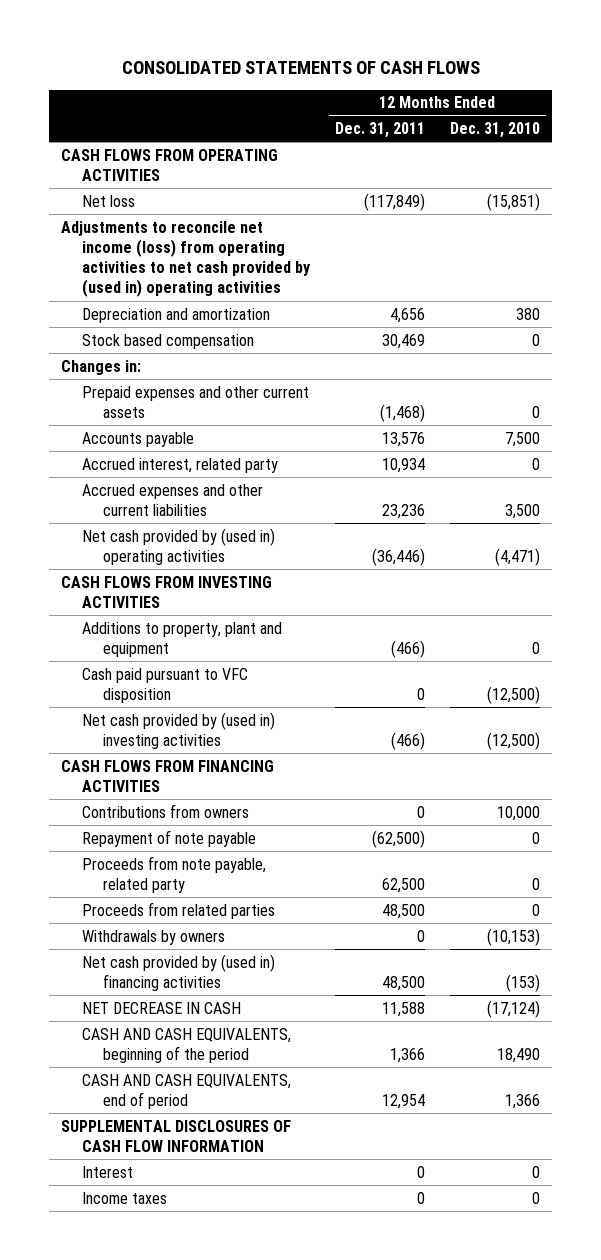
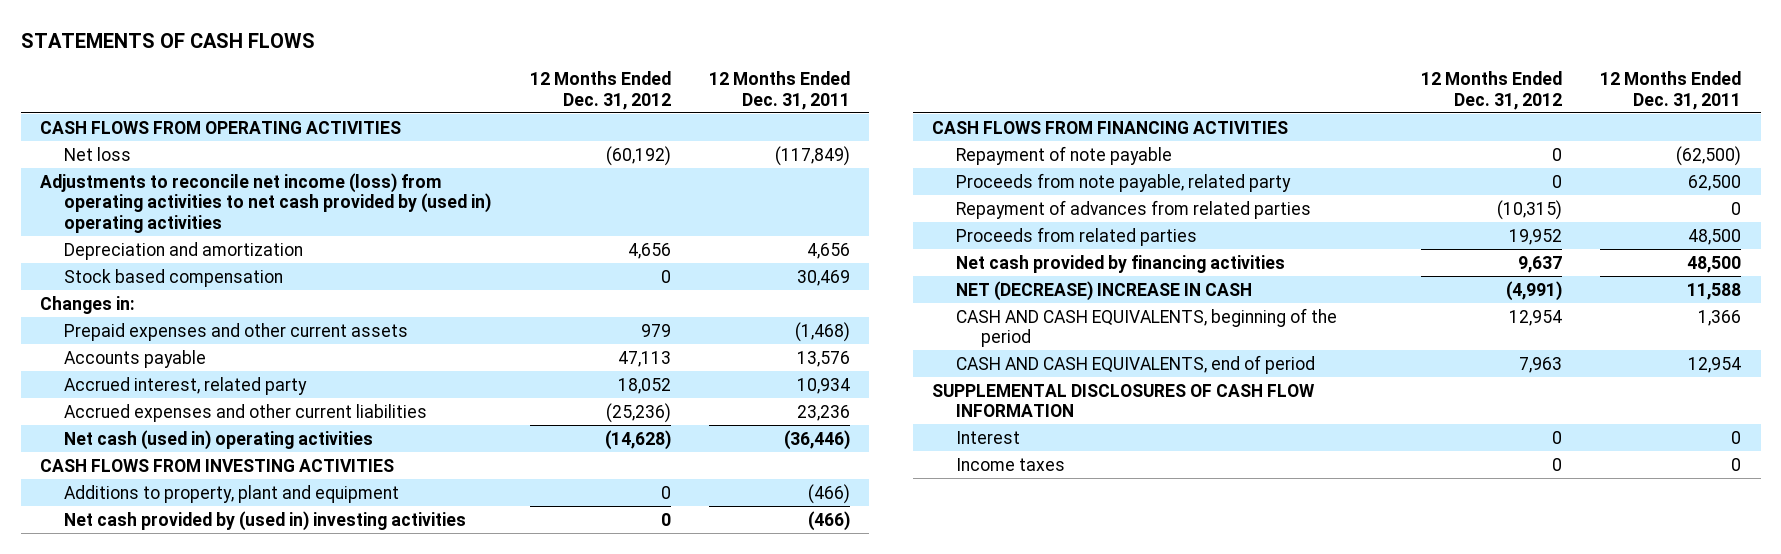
- CONSOLIDATED STATEMENTS OF CASH FLOWS
+ STATEMENTS OF CASH FLOWS
- | 12 Months Ended Dec. 31, 2011 | 12 Months Ended Dec. 31, 2010
+ | 12 Months Ended Dec. 31, 2012 | 12 Months Ended Dec. 31, 2011
- Net cash provided by (used in) operating activities | (36,446) | (4,471)
+ Net cash (used in) operating activities | (14,628) | (36,446)
- Cash paid pursuant to VFC disposition | 0 | (12,500)
- Contributions from owners | 0 | 10,000
+ Repayment of advances from related parties | (10,315) | 0
- Withdrawals by owners | 0 | (10,153)
- Net cash provided by (used in) financing activities | 48,500 | (153)
- NET DECREASE IN CASH | 11,588 | (17,124)
+ Net cash provided by financing activities | 9,637 | 48,500
+ NET (DECREASE) INCREASE IN CASH | (4,991) | 11,588

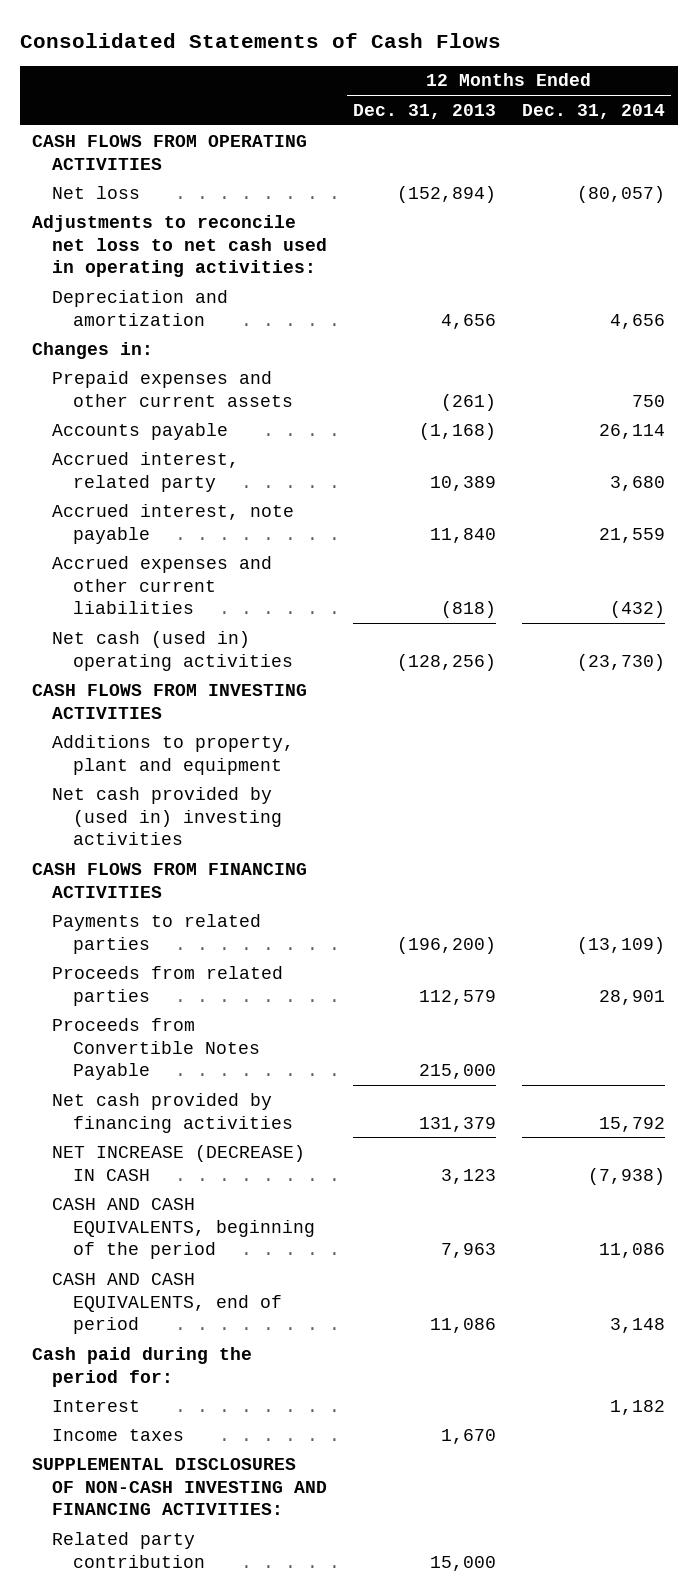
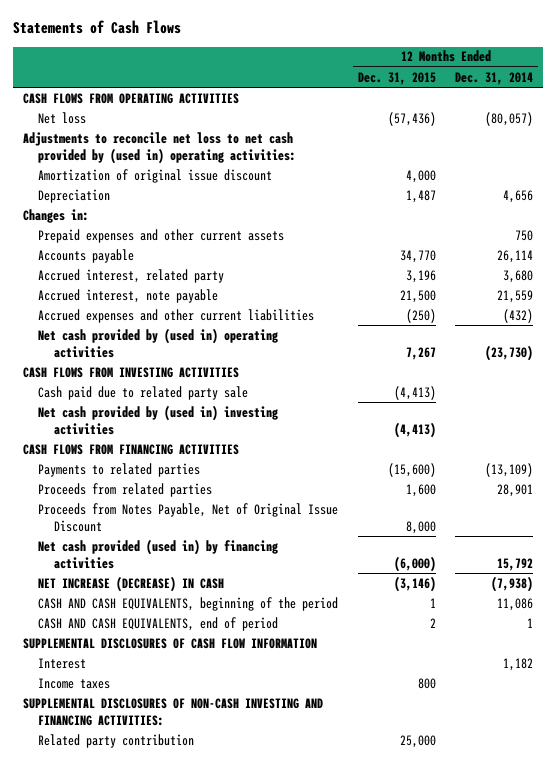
- Consolidated Statements of Cash Flows
+ Statements of Cash Flows
- | 12 Months Ended Dec. 31, 2013 | 12 Months Ended Dec. 31, 2014
+ | 12 Months Ended Dec. 31, 2015 | 12 Months Ended Dec. 31, 2014
- Adjustments to reconcile net loss to net cash used in operating activities:
- Depreciation and amortization | 4,656 | 4,656
+ Adjustments to reconcile net loss to net cash provided by (used in) operating activities:
+ Amortization of original issue discount | 4,000 |
+ Depreciation | 1,487 | 4,656
- Net cash (used in) operating activities | (128,256) | (23,730)
+ Net cash provided by (used in) operating activities | 7,267 | (23,730)
- Additions to property, plant and equipment
+ Cash paid due to related party sale | (4,413) |
- Proceeds from Convertible Notes Payable | 215,000 |
- Net cash provided by financing activities | 131,379 | 15,792
+ Proceeds from Notes Payable, Net of Original Issue Discount | 8,000 |
+ Net cash provided (used in) by financing activities | (6,000) | 15,792
- CASH AND CASH EQUIVALENTS, end of period | 11,086 | 3,148
- Cash paid during the period for:
+ CASH AND CASH EQUIVALENTS, end of period | 2 | 1
+ SUPPLEMENTAL DISCLOSURES OF CASH FLOW INFORMATION

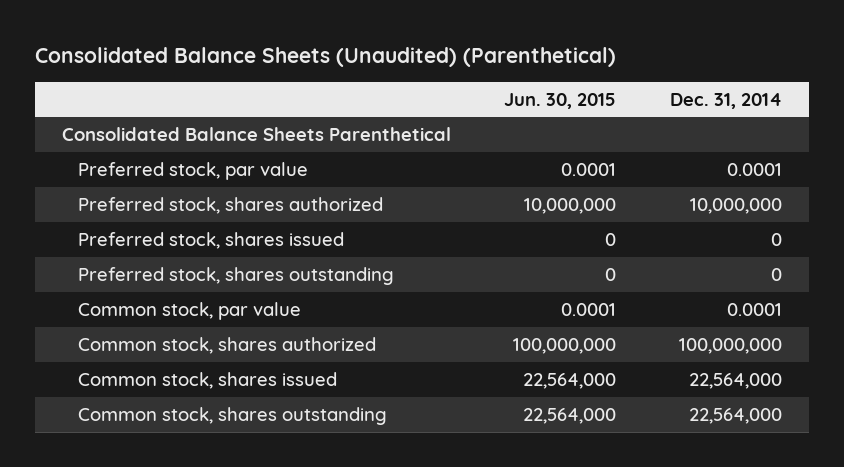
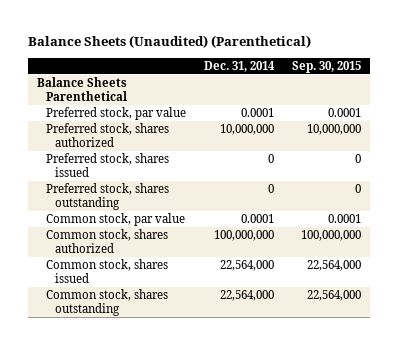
- Consolidated Balance Sheets (Unaudited) (Parenthetical)
+ Balance Sheets (Unaudited) (Parenthetical)
- | Jun. 30, 2015 | Dec. 31, 2014
+ | Dec. 31, 2014 | Sep. 30, 2015
- Consolidated Balance Sheets Parenthetical
+ Balance Sheets Parenthetical

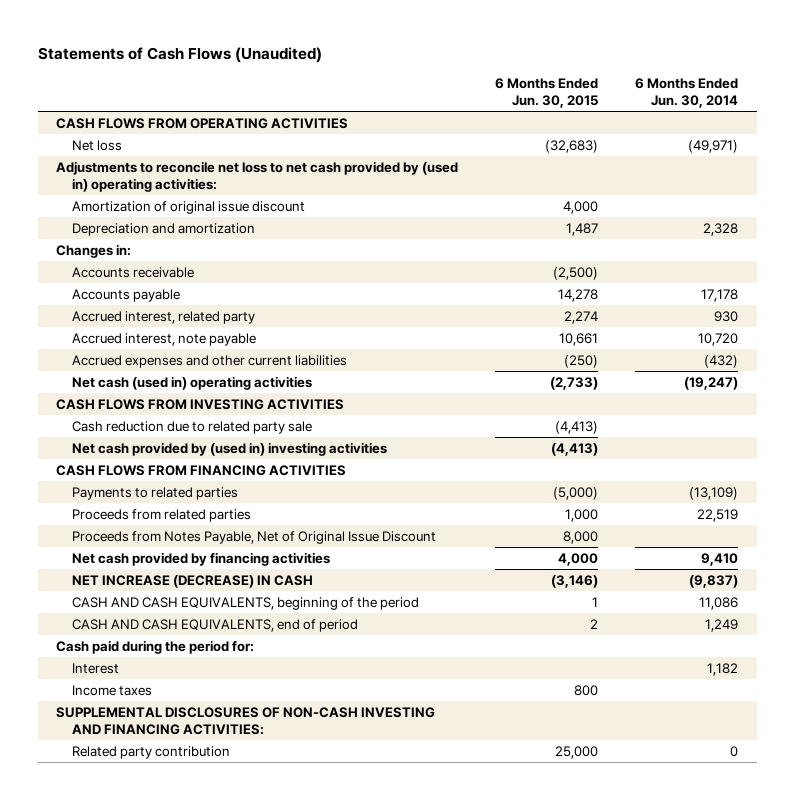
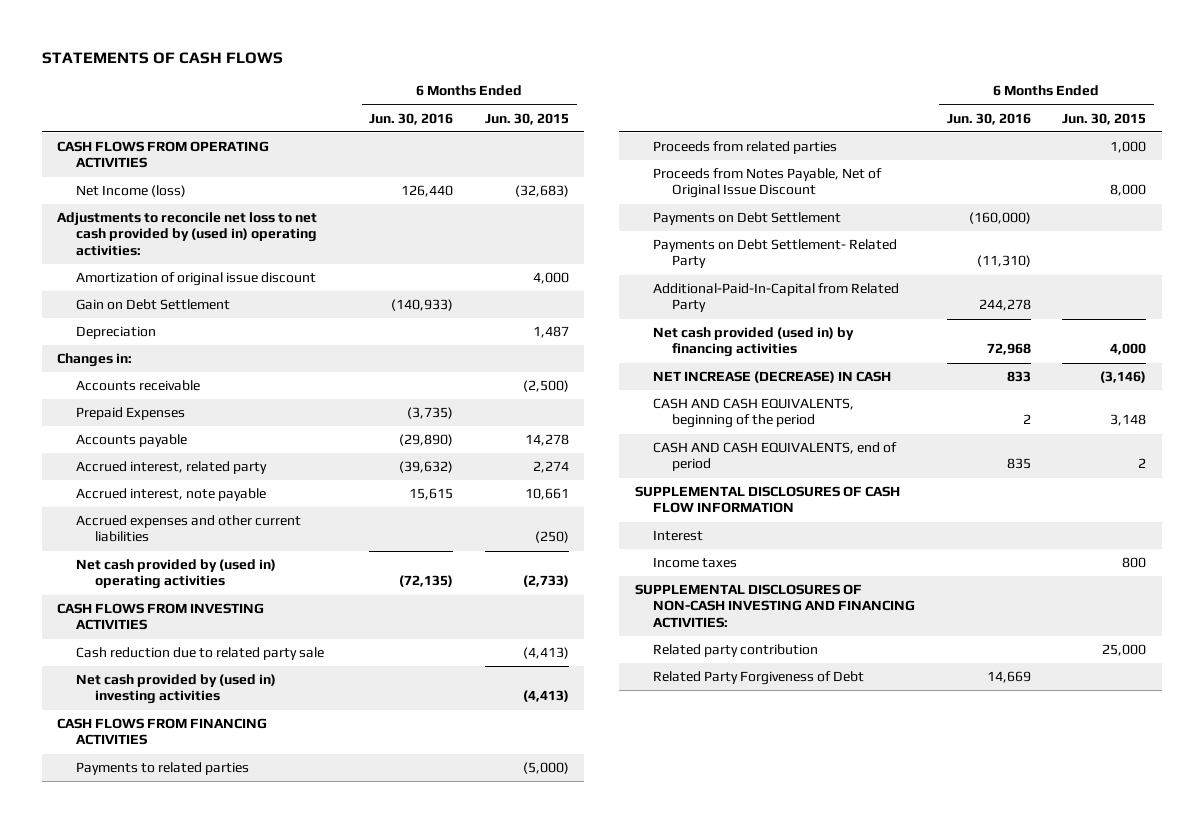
- Statements of Cash Flows (Unaudited)
+ STATEMENTS OF CASH FLOWS
- | 6 Months Ended Jun. 30, 2015 | 6 Months Ended Jun. 30, 2014
+ | 6 Months Ended Jun. 30, 2016 | 6 Months Ended Jun. 30, 2015
- Net loss | (32,683) | (49,971)
+ Net Income (loss) | 126,440 | (32,683)
- Depreciation and amortization | 1,487 | 2,328
+ Gain on Debt Settlement | (140,933) |
+ Depreciation | | 1,487
+ Prepaid Expenses | (3,735) |
- Net cash (used in) operating activities | (2,733) | (19,247)
+ Net cash provided by (used in) operating activities | (72,135) | (2,733)
- Net cash provided by financing activities | 4,000 | 9,410
+ Payments on Debt Settlement | (160,000) |
+ Payments on Debt Settlement- Related Party | (11,310) |
+ Additional-Paid-In-Capital from Related Party | 244,278 |
+ Net cash provided (used in) by financing activities | 72,968 | 4,000
- CASH AND CASH EQUIVALENTS, beginning of the period | 1 | 11,086
+ CASH AND CASH EQUIVALENTS, beginning of the period | 2 | 3,148
- Cash paid during the period for:
+ SUPPLEMENTAL DISCLOSURES OF CASH FLOW INFORMATION
+ Related Party Forgiveness of Debt | 14,669 |

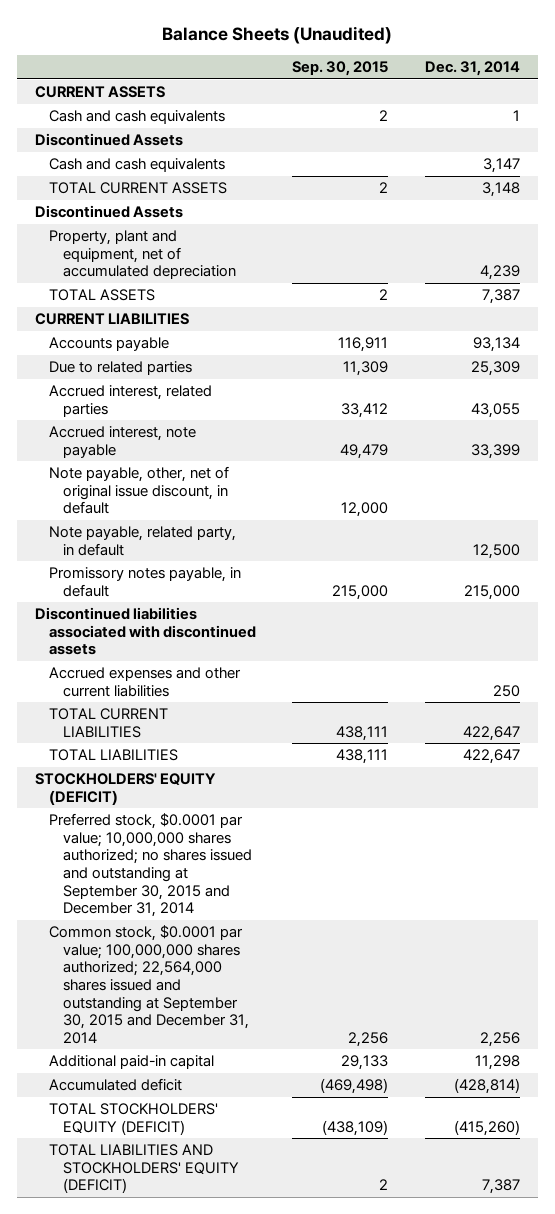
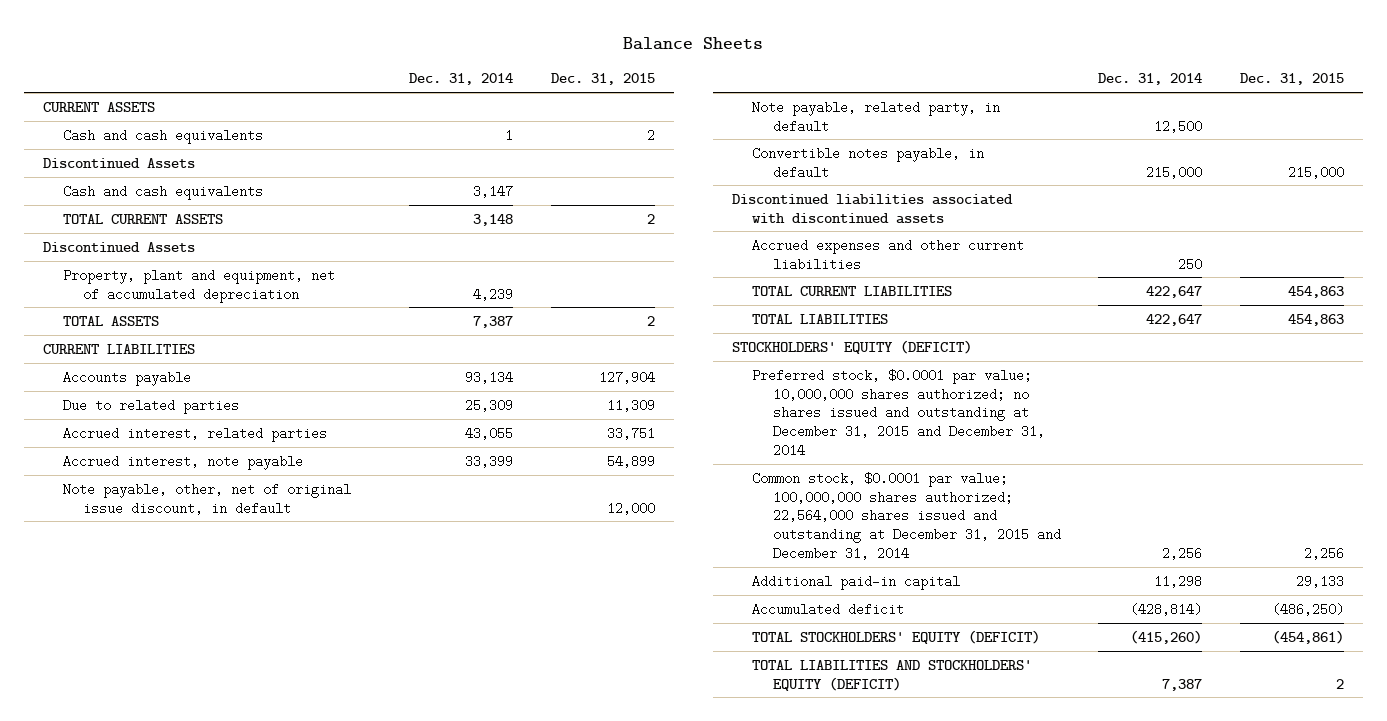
- Balance Sheets (Unaudited)
+ Balance Sheets
- | Sep. 30, 2015 | Dec. 31, 2014
+ | Dec. 31, 2014 | Dec. 31, 2015
- Promissory notes payable, in default | 215,000 | 215,000
+ Convertible notes payable, in default | 215,000 | 215,000
- Preferred stock, $0.0001 par value; 10,000,000 shares authorized; no shares issued and outstanding at September 30, 2015 and December 31, 2014
- Common stock, $0.0001 par value; 100,000,000 shares authorized; 22,564,000 shares issued and outstanding at September 30, 2015 and December 31, 2014 | 2,256 | 2,256
+ Preferred stock, $0.0001 par value; 10,000,000 shares authorized; no shares issued and outstanding at December 31, 2015 and December 31, 2014
+ Common stock, $0.0001 par value; 100,000,000 shares authorized; 22,564,000 shares issued and outstanding at December 31, 2015 and December 31, 2014 | 2,256 | 2,256

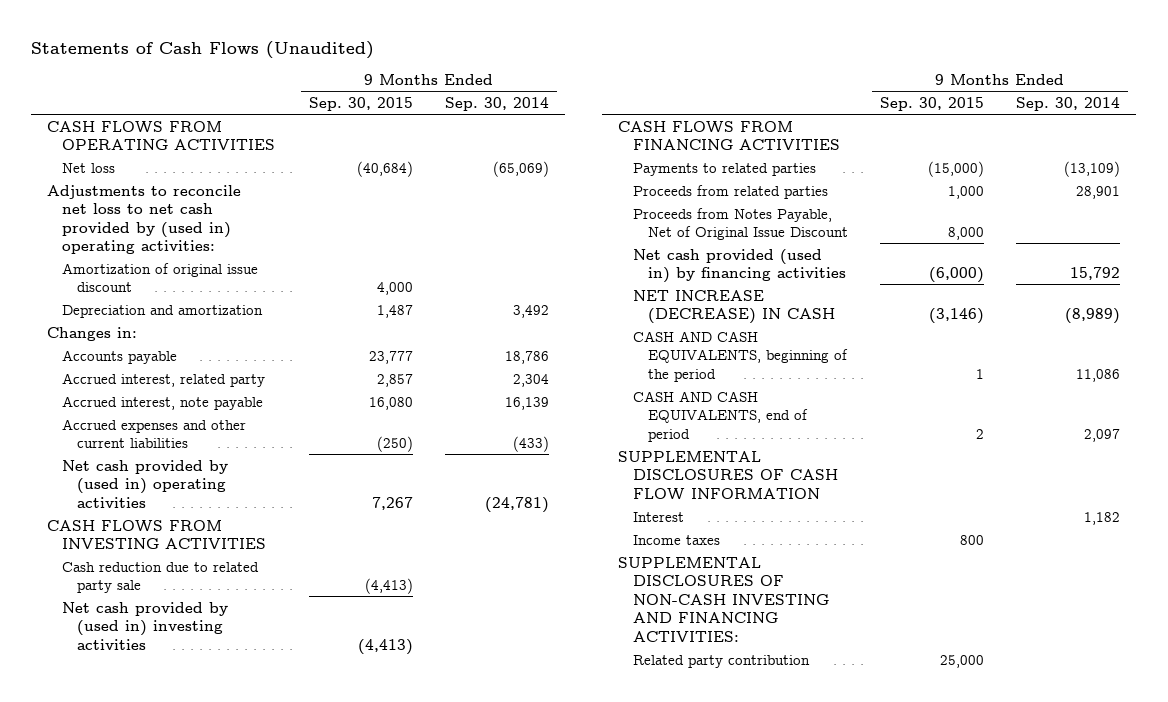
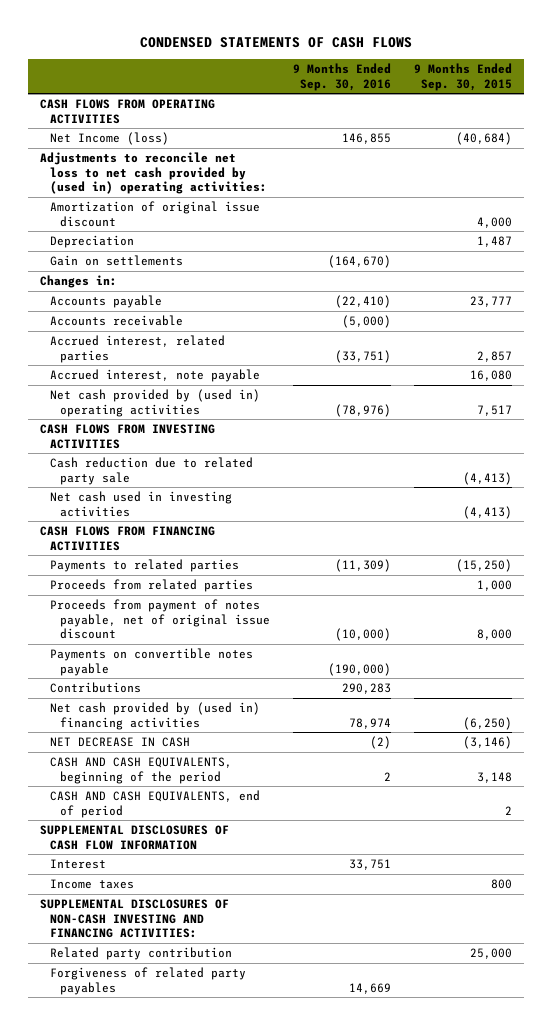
- Statements of Cash Flows (Unaudited)
+ CONDENSED STATEMENTS OF CASH FLOWS
- | 9 Months Ended Sep. 30, 2015 | 9 Months Ended Sep. 30, 2014
+ | 9 Months Ended Sep. 30, 2016 | 9 Months Ended Sep. 30, 2015
- Net loss | (40,684) | (65,069)
+ Net Income (loss) | 146,855 | (40,684)
- Depreciation and amortization | 1,487 | 3,492
+ Depreciation | | 1,487
+ Gain on settlements | (164,670) |
- Accrued interest, related party | 2,857 | 2,304
+ Accounts receivable | (5,000) |
+ Accrued interest, related parties | (33,751) | 2,857
- Accrued expenses and other current liabilities | (250) | (433)
- Net cash provided by (used in) operating activities | 7,267 | (24,781)
+ Net cash provided by (used in) operating activities | (78,976) | 7,517
- Net cash provided by (used in) investing activities | (4,413) |
+ Net cash used in investing activities | | (4,413)
- Payments to related parties | (15,000) | (13,109)
+ Payments to related parties | (11,309) | (15,250)
- Proceeds from Notes Payable, Net of Original Issue Discount | 8,000 |
- Net cash provided (used in) by financing activities | (6,000) | 15,792
- NET INCREASE (DECREASE) IN CASH | (3,146) | (8,989)
- CASH AND CASH EQUIVALENTS, beginning of the period | 1 | 11,086
+ Proceeds from payment of notes payable, net of original issue discount | (10,000) | 8,000
+ Payments on convertible notes payable | (190,000) |
+ Contributions | 290,283 |
+ Net cash provided by (used in) financing activities | 78,974 | (6,250)
+ NET DECREASE IN CASH | (2) | (3,146)
+ CASH AND CASH EQUIVALENTS, beginning of the period | 2 | 3,148
+ Forgiveness of related party payables | 14,669 |

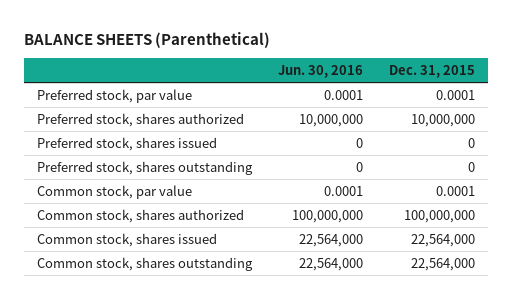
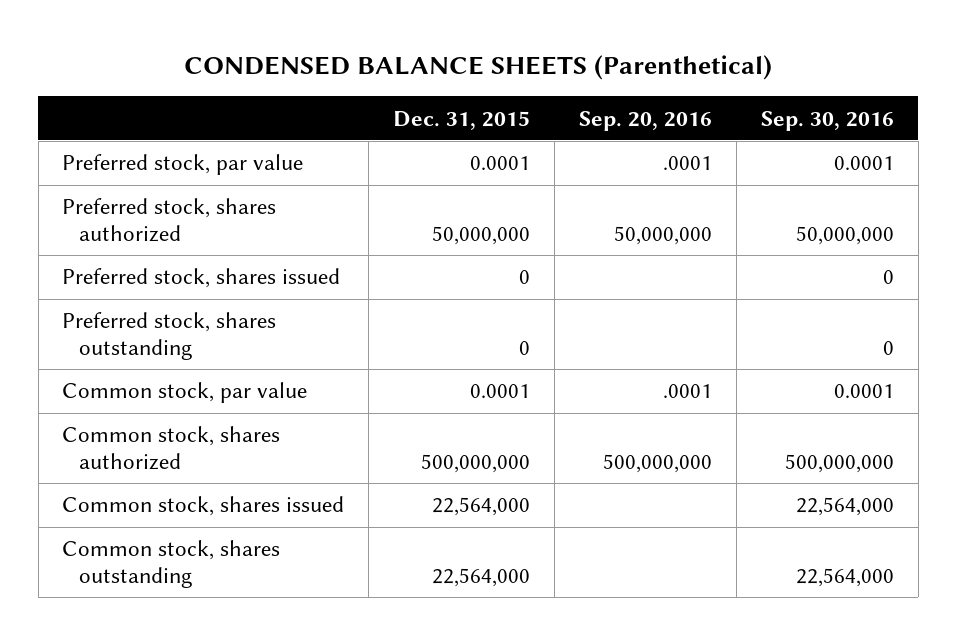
- BALANCE SHEETS (Parenthetical)
+ CONDENSED BALANCE SHEETS (Parenthetical)
- | Jun. 30, 2016 | Dec. 31, 2015
+ | Dec. 31, 2015 | Sep. 20, 2016 | Sep. 30, 2016
- Preferred stock, shares authorized | 10,000,000 | 10,000,000
+ Preferred stock, shares authorized | 50,000,000 | 50,000,000 | 50,000,000
- Common stock, shares authorized | 100,000,000 | 100,000,000
+ Common stock, shares authorized | 500,000,000 | 500,000,000 | 500,000,000

